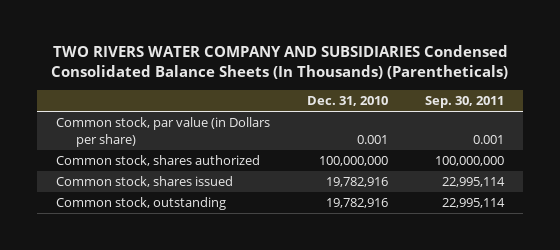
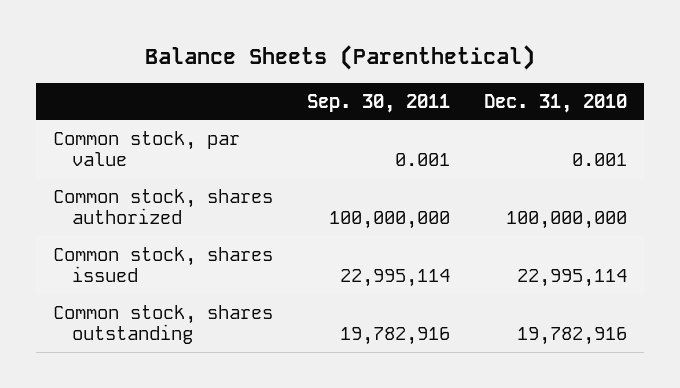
- TWO RIVERS WATER COMPANY AND SUBSIDIARIES Condensed Consolidated Balance Sheets (In Thousands) (Parentheticals)
+ Balance Sheets (Parenthetical)
- | Dec. 31, 2010 | Sep. 30, 2011
+ | Sep. 30, 2011 | Dec. 31, 2010
- Common stock, par value (in Dollars per share) | 0.001 | 0.001
+ Common stock, par value | 0.001 | 0.001
- Common stock, shares issued | 19,782,916 | 22,995,114
- Common stock, outstanding | 19,782,916 | 22,995,114
+ Common stock, shares issued | 22,995,114 | 22,995,114
+ Common stock, shares outstanding | 19,782,916 | 19,782,916

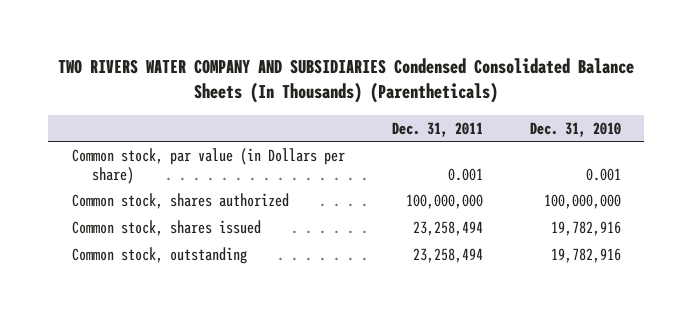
- Balance Sheets (Parenthetical)
+ TWO RIVERS WATER COMPANY AND SUBSIDIARIES Condensed Consolidated Balance Sheets (In Thousands) (Parentheticals)
- | Sep. 30, 2011 | Dec. 31, 2010
+ | Dec. 31, 2011 | Dec. 31, 2010
- Common stock, par value | 0.001 | 0.001
+ Common stock, par value (in Dollars per share) | 0.001 | 0.001
- Common stock, shares issued | 22,995,114 | 22,995,114
- Common stock, shares outstanding | 19,782,916 | 19,782,916
+ Common stock, shares issued | 23,258,494 | 19,782,916
+ Common stock, outstanding | 23,258,494 | 19,782,916

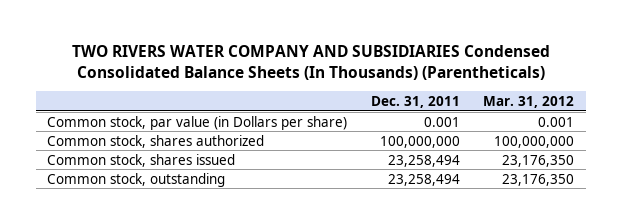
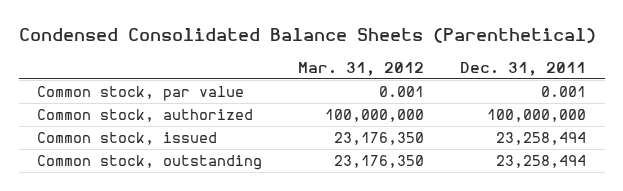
- TWO RIVERS WATER COMPANY AND SUBSIDIARIES Condensed Consolidated Balance Sheets (In Thousands) (Parentheticals)
+ Condensed Consolidated Balance Sheets (Parenthetical)
- | Dec. 31, 2011 | Mar. 31, 2012
+ | Mar. 31, 2012 | Dec. 31, 2011
- Common stock, par value (in Dollars per share) | 0.001 | 0.001
- Common stock, shares authorized | 100,000,000 | 100,000,000
- Common stock, shares issued | 23,258,494 | 23,176,350
+ Common stock, par value | 0.001 | 0.001
+ Common stock, authorized | 100,000,000 | 100,000,000
+ Common stock, issued | 23,176,350 | 23,258,494

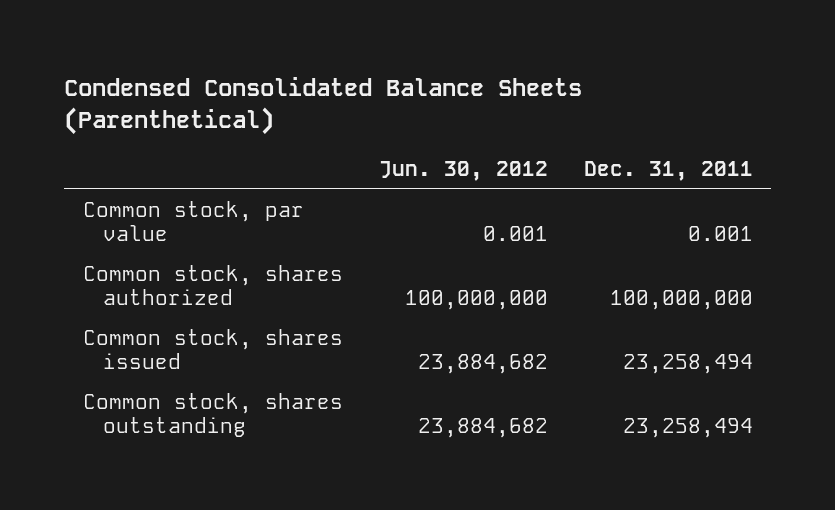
- | Mar. 31, 2012 | Dec. 31, 2011
+ | Jun. 30, 2012 | Dec. 31, 2011
- Common stock, authorized | 100,000,000 | 100,000,000
- Common stock, issued | 23,176,350 | 23,258,494
- Common stock, outstanding | 23,176,350 | 23,258,494
+ Common stock, shares authorized | 100,000,000 | 100,000,000
+ Common stock, shares issued | 23,884,682 | 23,258,494
+ Common stock, shares outstanding | 23,884,682 | 23,258,494

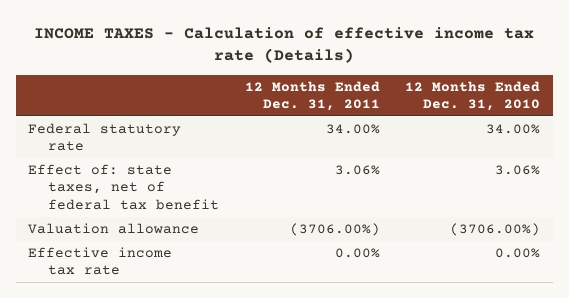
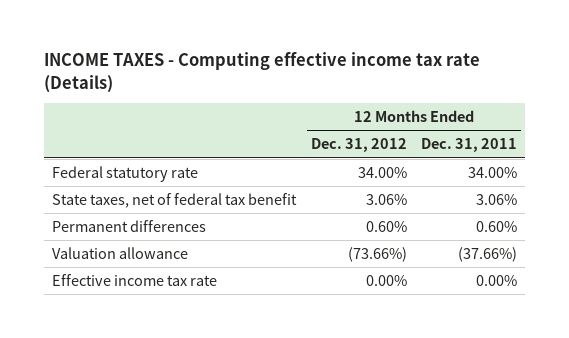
- INCOME TAXES - Calculation of effective income tax rate (Details)
+ INCOME TAXES - Computing effective income tax rate (Details)
- | 12 Months Ended Dec. 31, 2011 | 12 Months Ended Dec. 31, 2010
+ | 12 Months Ended Dec. 31, 2012 | 12 Months Ended Dec. 31, 2011
- Effect of: state taxes, net of federal tax benefit | 3.06% | 3.06%
- Valuation allowance | (3706.00%) | (3706.00%)
+ State taxes, net of federal tax benefit | 3.06% | 3.06%
+ Permanent differences | 0.60% | 0.60%
+ Valuation allowance | (73.66%) | (37.66%)

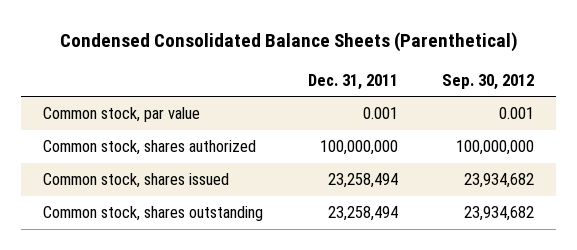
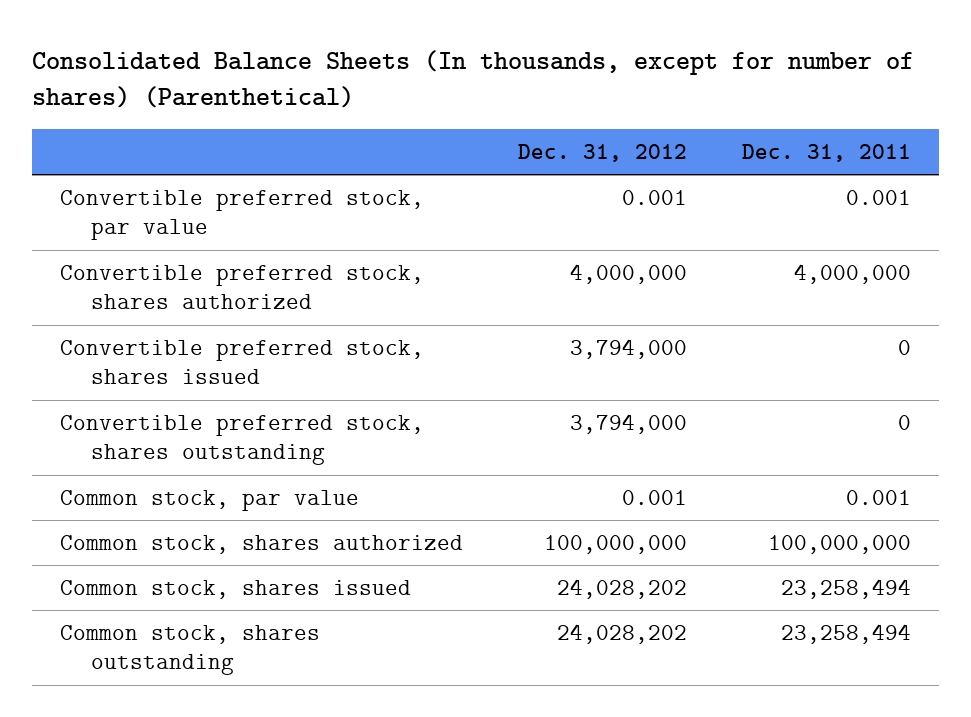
- Condensed Consolidated Balance Sheets (Parenthetical)
+ Consolidated Balance Sheets (In thousands, except for number of shares) (Parenthetical)
- | Dec. 31, 2011 | Sep. 30, 2012
+ | Dec. 31, 2012 | Dec. 31, 2011
+ Convertible preferred stock, par value | 0.001 | 0.001
+ Convertible preferred stock, shares authorized | 4,000,000 | 4,000,000
+ Convertible preferred stock, shares issued | 3,794,000 | 0
+ Convertible preferred stock, shares outstanding | 3,794,000 | 0

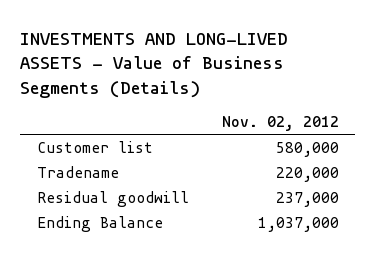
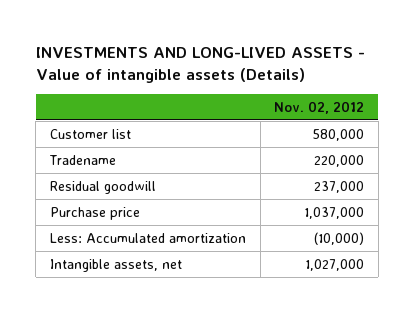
- INVESTMENTS AND LONG-LIVED ASSETS - Value of Business Segments (Details)
+ INVESTMENTS AND LONG-LIVED ASSETS - Value of intangible assets (Details)
- Ending Balance | 1,037,000
+ Purchase price | 1,037,000
+ Less: Accumulated amortization | (10,000)
+ Intangible assets, net | 1,027,000

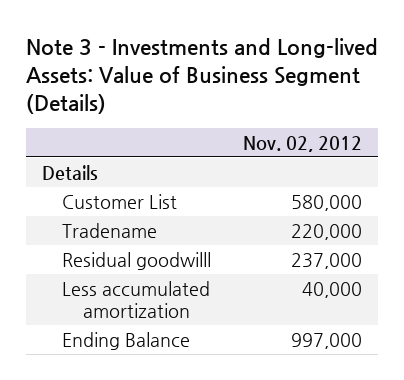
- INVESTMENTS AND LONG-LIVED ASSETS - Value of intangible assets (Details)
+ Note 3 - Investments and Long-lived Assets: Value of Business Segment (Details)
- Customer list | 580,000
+ Details
+ Customer List | 580,000
- Residual goodwill | 237,000
- Purchase price | 1,037,000
- Less: Accumulated amortization | (10,000)
- Intangible assets, net | 1,027,000
+ Residual goodwilll | 237,000
+ Less accumulated amortization | 40,000
+ Ending Balance | 997,000

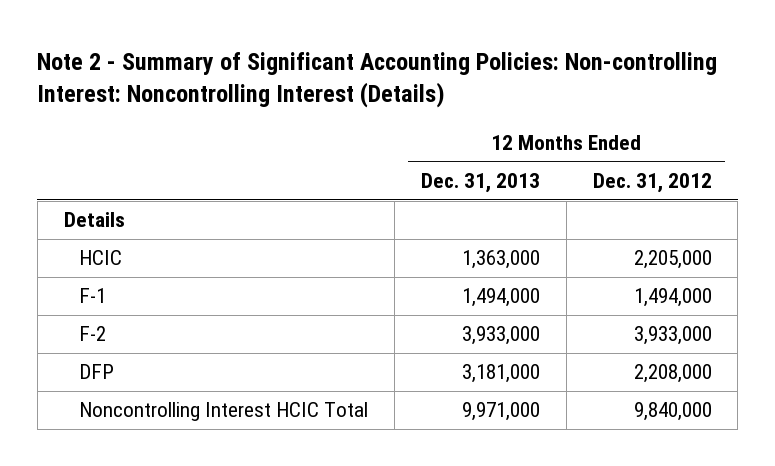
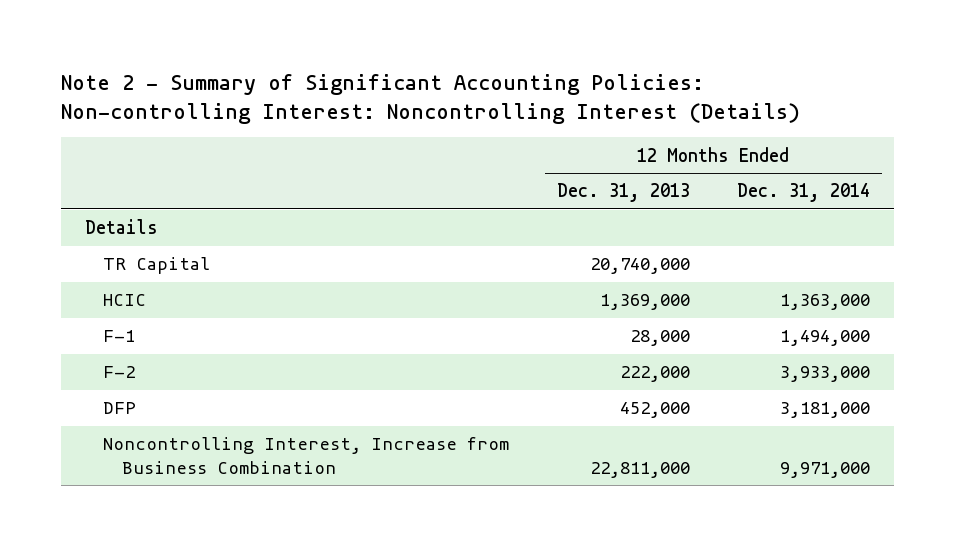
- | 12 Months Ended Dec. 31, 2013 | 12 Months Ended Dec. 31, 2012
+ | 12 Months Ended Dec. 31, 2013 | 12 Months Ended Dec. 31, 2014
- HCIC | 1,363,000 | 2,205,000
- F-1 | 1,494,000 | 1,494,000
- F-2 | 3,933,000 | 3,933,000
- DFP | 3,181,000 | 2,208,000
- Noncontrolling Interest HCIC Total | 9,971,000 | 9,840,000
+ TR Capital | 20,740,000 |
+ HCIC | 1,369,000 | 1,363,000
+ F-1 | 28,000 | 1,494,000
+ F-2 | 222,000 | 3,933,000
+ DFP | 452,000 | 3,181,000
+ Noncontrolling Interest, Increase from Business Combination | 22,811,000 | 9,971,000

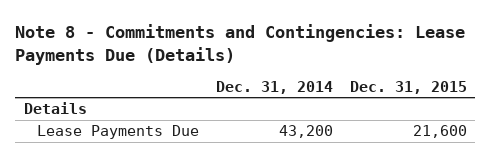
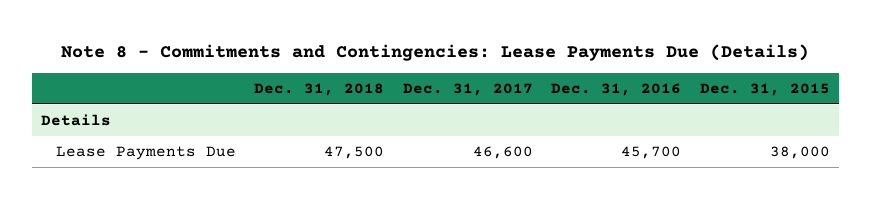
- | Dec. 31, 2014 | Dec. 31, 2015
+ | Dec. 31, 2018 | Dec. 31, 2017 | Dec. 31, 2016 | Dec. 31, 2015
- Lease Payments Due | 43,200 | 21,600
+ Lease Payments Due | 47,500 | 46,600 | 45,700 | 38,000

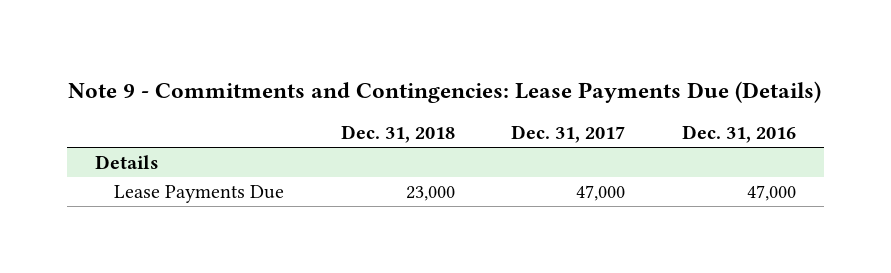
- Note 8 - Commitments and Contingencies: Lease Payments Due (Details)
+ Note 9 - Commitments and Contingencies: Lease Payments Due (Details)
- | Dec. 31, 2018 | Dec. 31, 2017 | Dec. 31, 2016 | Dec. 31, 2015
+ | Dec. 31, 2018 | Dec. 31, 2017 | Dec. 31, 2016
- Lease Payments Due | 47,500 | 46,600 | 45,700 | 38,000
+ Lease Payments Due | 23,000 | 47,000 | 47,000

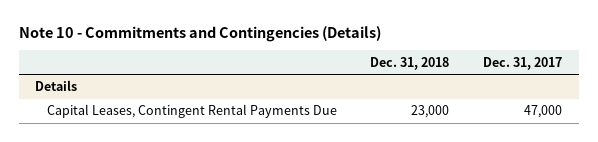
- Note 9 - Commitments and Contingencies: Lease Payments Due (Details)
+ Note 10 - Commitments and Contingencies (Details)
- | Dec. 31, 2018 | Dec. 31, 2017 | Dec. 31, 2016
+ | Dec. 31, 2018 | Dec. 31, 2017
- Lease Payments Due | 23,000 | 47,000 | 47,000
+ Capital Leases, Contingent Rental Payments Due | 23,000 | 47,000

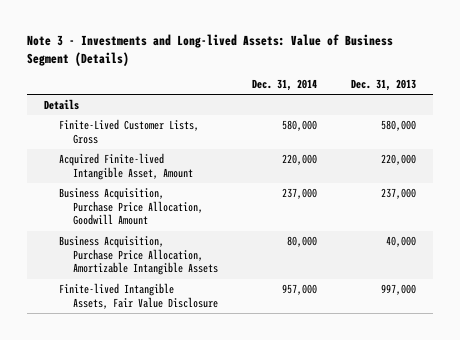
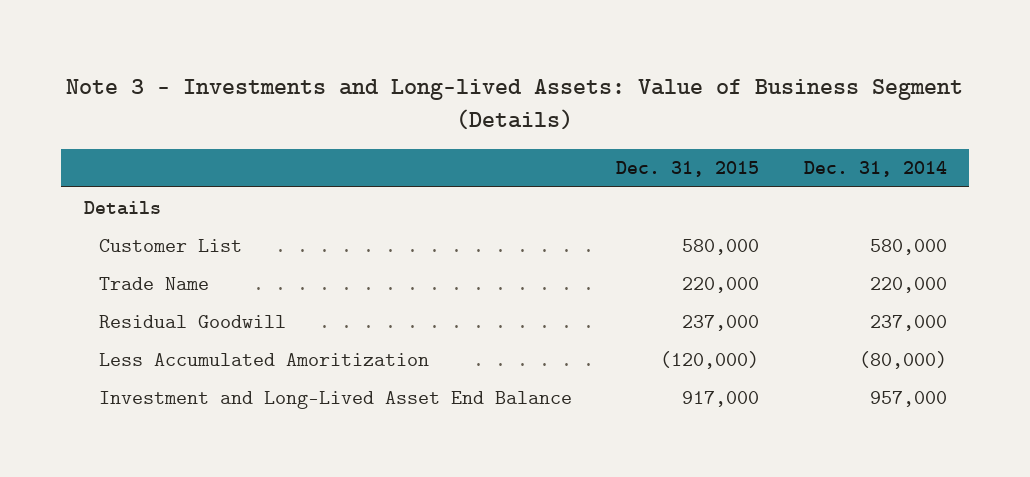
- | Dec. 31, 2014 | Dec. 31, 2013
+ | Dec. 31, 2015 | Dec. 31, 2014
- Finite-Lived Customer Lists, Gross | 580,000 | 580,000
- Acquired Finite-lived Intangible Asset, Amount | 220,000 | 220,000
- Business Acquisition, Purchase Price Allocation, Goodwill Amount | 237,000 | 237,000
- Business Acquisition, Purchase Price Allocation, Amortizable Intangible Assets | 80,000 | 40,000
- Finite-lived Intangible Assets, Fair Value Disclosure | 957,000 | 997,000
+ Customer List | 580,000 | 580,000
+ Trade Name | 220,000 | 220,000
+ Residual Goodwill | 237,000 | 237,000
+ Less Accumulated Amoritization | (120,000) | (80,000)
+ Investment and Long-Lived Asset End Balance | 917,000 | 957,000

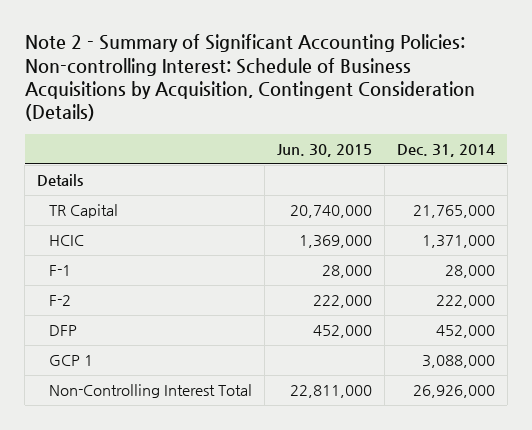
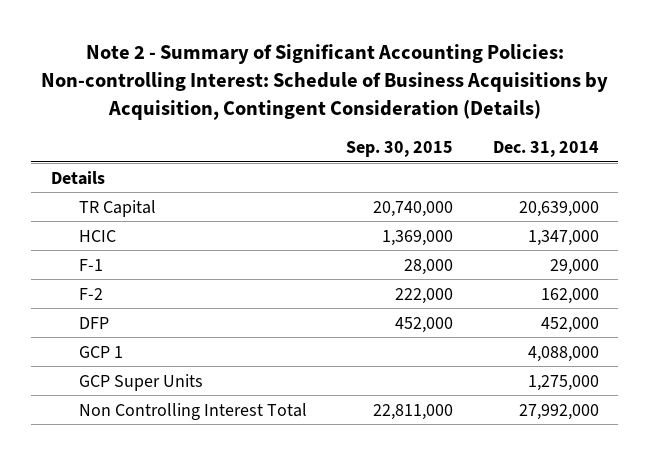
- | Jun. 30, 2015 | Dec. 31, 2014
+ | Sep. 30, 2015 | Dec. 31, 2014
- TR Capital | 20,740,000 | 21,765,000
- HCIC | 1,369,000 | 1,371,000
- F-1 | 28,000 | 28,000
- F-2 | 222,000 | 222,000
+ TR Capital | 20,740,000 | 20,639,000
+ HCIC | 1,369,000 | 1,347,000
+ F-1 | 28,000 | 29,000
+ F-2 | 222,000 | 162,000
- GCP 1 | | 3,088,000
- Non-Controlling Interest Total | 22,811,000 | 26,926,000
+ GCP 1 | | 4,088,000
+ GCP Super Units | | 1,275,000
+ Non Controlling Interest Total | 22,811,000 | 27,992,000

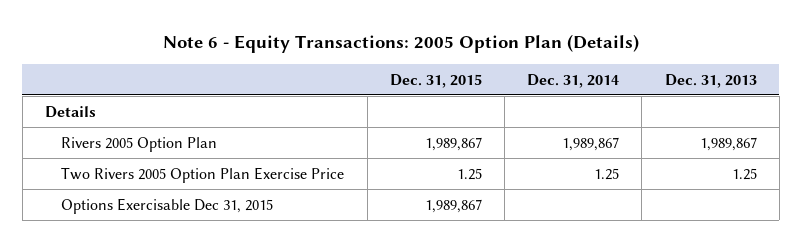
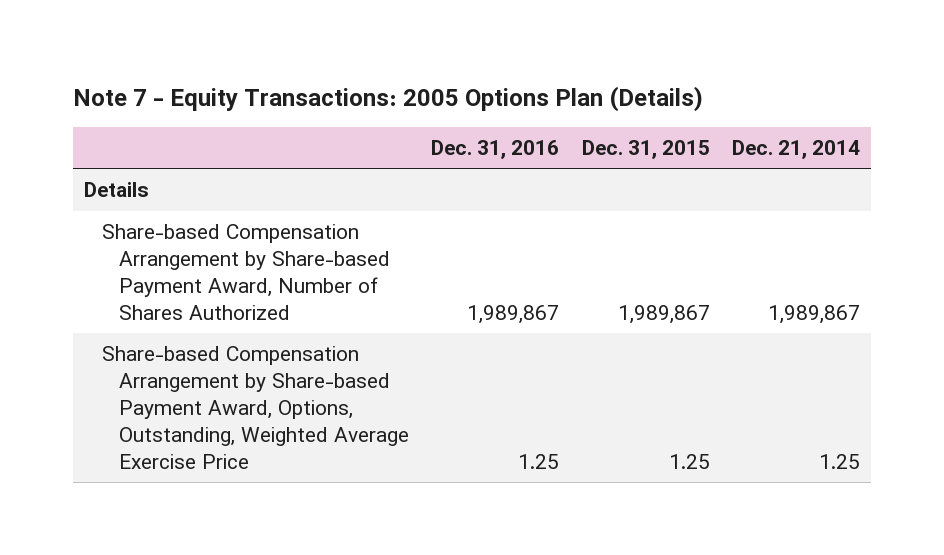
- Note 6 - Equity Transactions: 2005 Option Plan (Details)
+ Note 7 - Equity Transactions: 2005 Options Plan (Details)
- | Dec. 31, 2015 | Dec. 31, 2014 | Dec. 31, 2013
+ | Dec. 31, 2016 | Dec. 31, 2015 | Dec. 21, 2014
- Rivers 2005 Option Plan | 1,989,867 | 1,989,867 | 1,989,867
- Two Rivers 2005 Option Plan Exercise Price | 1.25 | 1.25 | 1.25
- Options Exercisable Dec 31, 2015 | 1,989,867 | |
+ Share-based Compensation Arrangement by Share-based Payment Award, Number of Shares Authorized | 1,989,867 | 1,989,867 | 1,989,867
+ Share-based Compensation Arrangement by Share-based Payment Award, Options, Outstanding, Weighted Average Exercise Price | 1.25 | 1.25 | 1.25

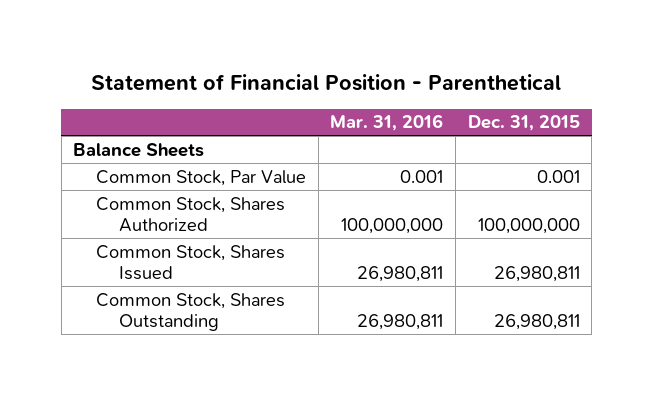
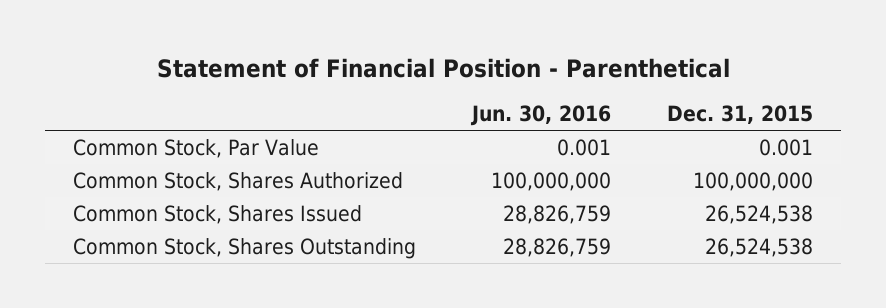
- | Mar. 31, 2016 | Dec. 31, 2015
+ | Jun. 30, 2016 | Dec. 31, 2015
- Balance Sheets
- Common Stock, Shares Issued | 26,980,811 | 26,980,811
- Common Stock, Shares Outstanding | 26,980,811 | 26,980,811
+ Common Stock, Shares Issued | 28,826,759 | 26,524,538
+ Common Stock, Shares Outstanding | 28,826,759 | 26,524,538

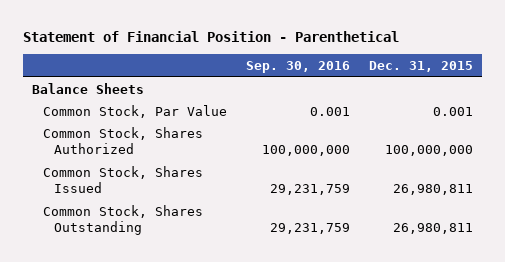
- | Jun. 30, 2016 | Dec. 31, 2015
+ | Sep. 30, 2016 | Dec. 31, 2015
+ Balance Sheets
- Common Stock, Shares Issued | 28,826,759 | 26,524,538
- Common Stock, Shares Outstanding | 28,826,759 | 26,524,538
+ Common Stock, Shares Issued | 29,231,759 | 26,980,811
+ Common Stock, Shares Outstanding | 29,231,759 | 26,980,811

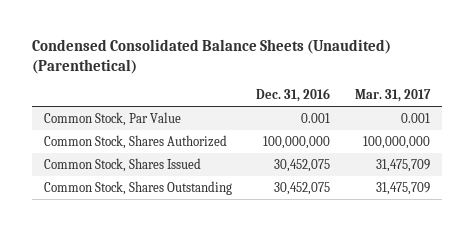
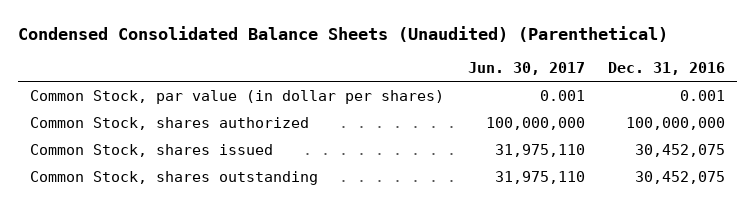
- | Dec. 31, 2016 | Mar. 31, 2017
+ | Jun. 30, 2017 | Dec. 31, 2016
- Common Stock, Par Value | 0.001 | 0.001
- Common Stock, Shares Authorized | 100,000,000 | 100,000,000
- Common Stock, Shares Issued | 30,452,075 | 31,475,709
- Common Stock, Shares Outstanding | 30,452,075 | 31,475,709
+ Common Stock, par value (in dollar per shares) | 0.001 | 0.001
+ Common Stock, shares authorized | 100,000,000 | 100,000,000
+ Common Stock, shares issued | 31,975,110 | 30,452,075
+ Common Stock, shares outstanding | 31,975,110 | 30,452,075

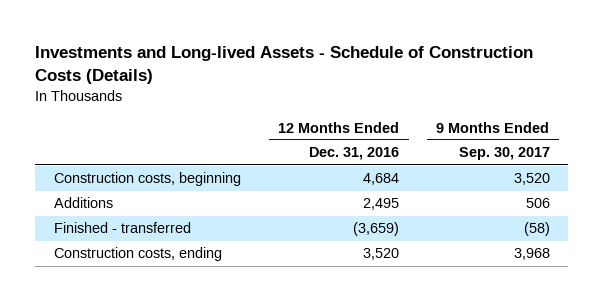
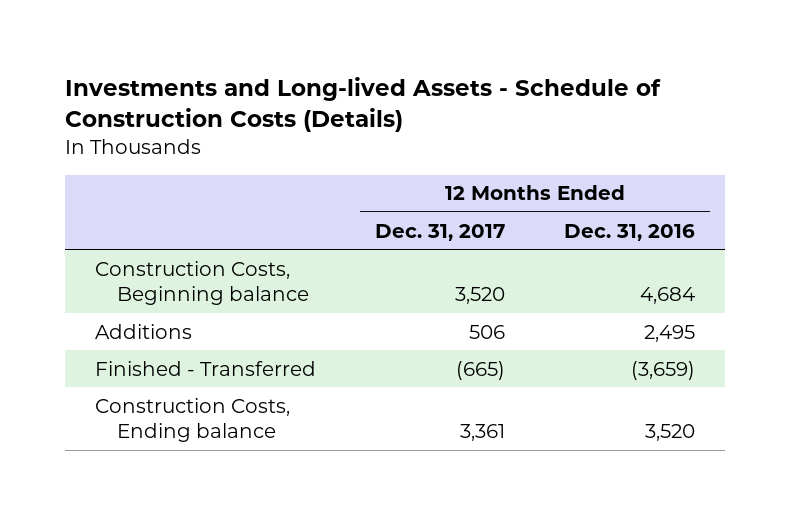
- | 12 Months Ended Dec. 31, 2016 | 9 Months Ended Sep. 30, 2017
+ | 12 Months Ended Dec. 31, 2017 | 12 Months Ended Dec. 31, 2016
- Construction costs, beginning | 4,684 | 3,520
+ Construction Costs, Beginning balance | 3,520 | 4,684
- Finished - transferred | (3,659) | (58)
- Construction costs, ending | 3,520 | 3,968
+ Finished - Transferred | (665) | (3,659)
+ Construction Costs, Ending balance | 3,361 | 3,520

